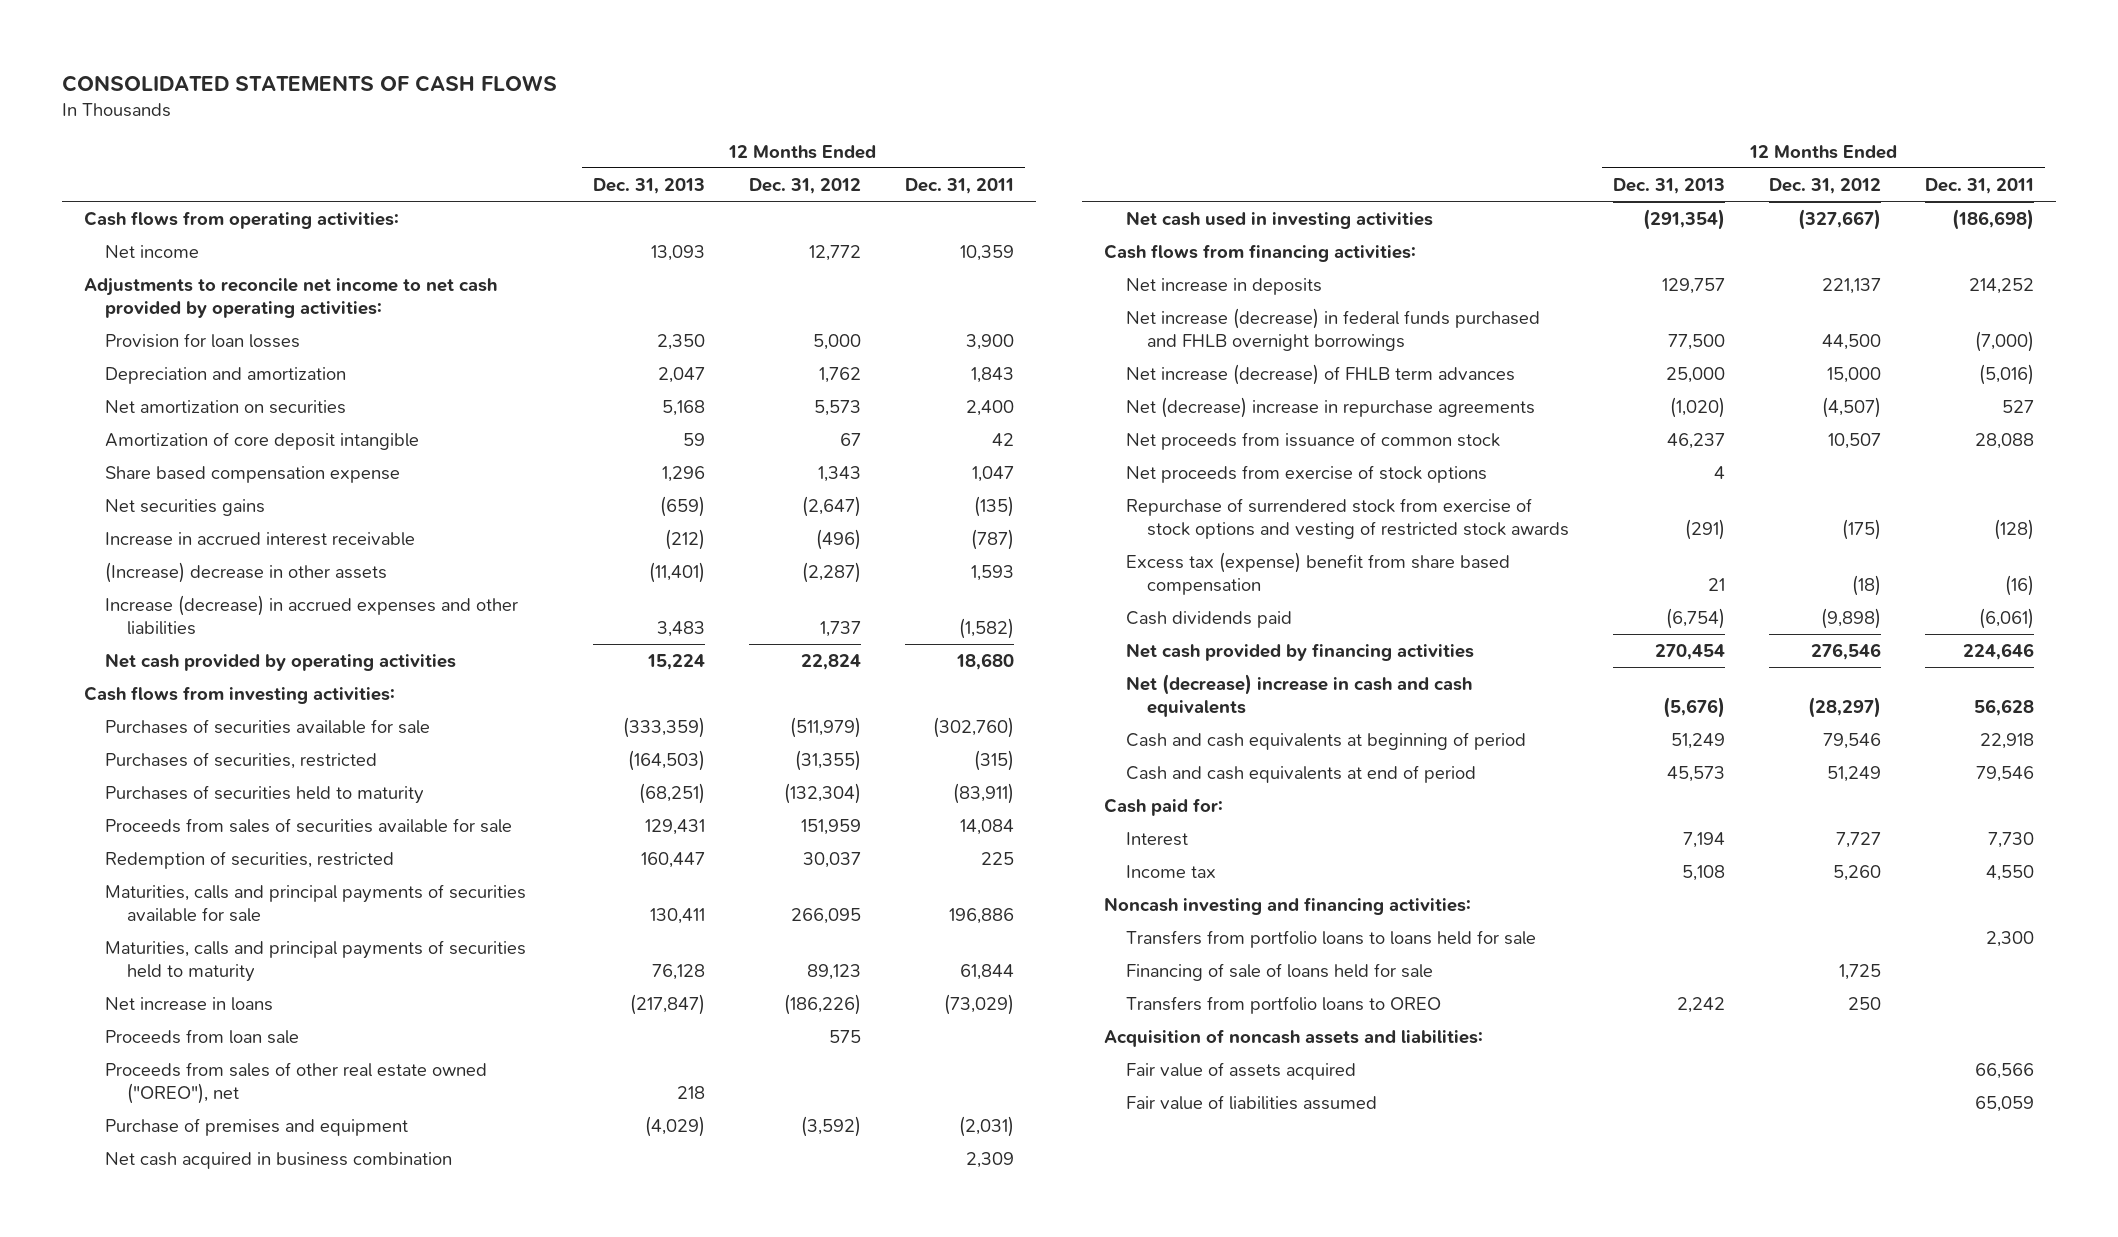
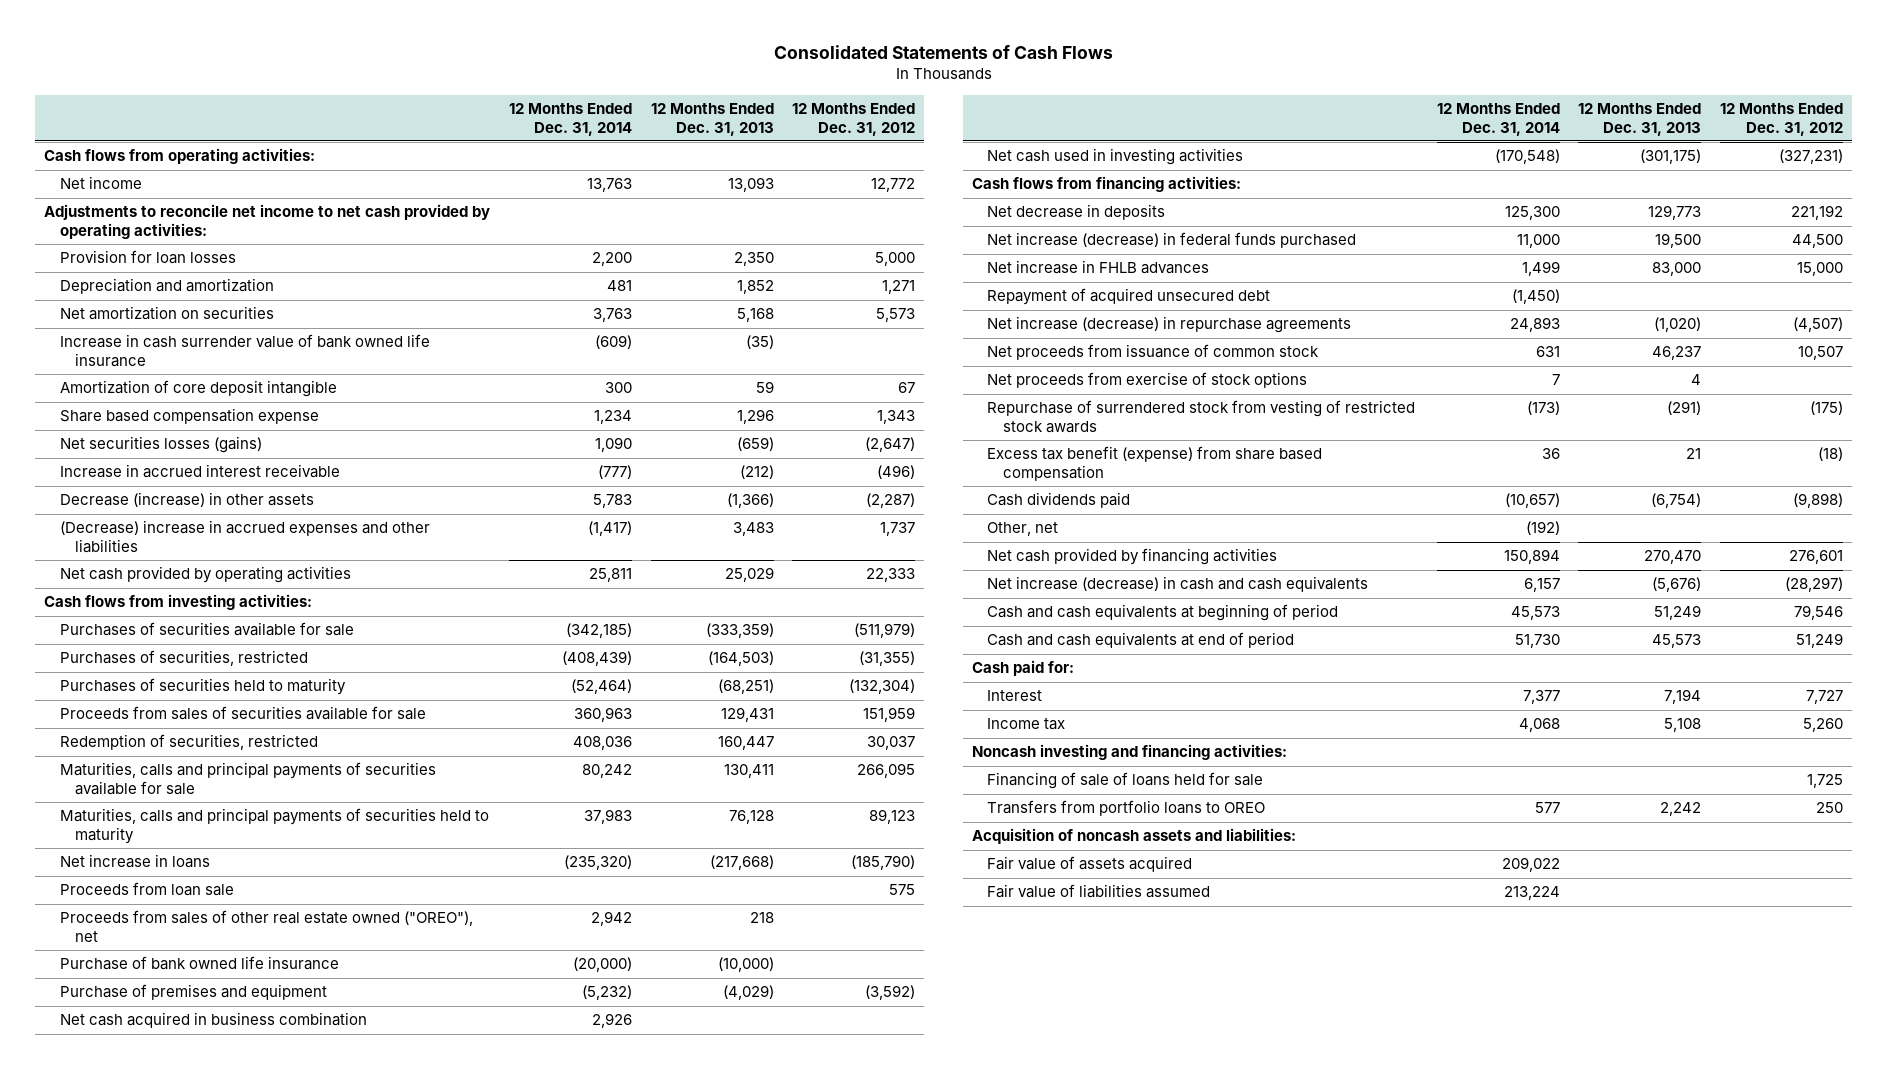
- CONSOLIDATED STATEMENTS OF CASH FLOWS
+ Consolidated Statements of Cash Flows
- | 12 Months Ended Dec. 31, 2013 | 12 Months Ended Dec. 31, 2012 | 12 Months Ended Dec. 31, 2011
+ | 12 Months Ended Dec. 31, 2014 | 12 Months Ended Dec. 31, 2013 | 12 Months Ended Dec. 31, 2012
- Depreciation and amortization | 2,047 | 1,762 | 1,843
+ Depreciation and amortization | 481 | 1,852 | 1,271
+ Increase in cash surrender value of bank owned life insurance | (609) | (35) |
- Net securities gains | (659) | (2,647) | (135)
+ Net securities losses (gains) | 1,090 | (659) | (2,647)
- (Increase) decrease in other assets | (11,401) | (2,287) | 1,593
- Increase (decrease) in accrued expenses and other liabilities | 3,483 | 1,737 | (1,582)
- Net cash provided by operating activities | 15,224 | 22,824 | 18,680
+ Decrease (increase) in other assets | 5,783 | (1,366) | (2,287)
+ (Decrease) increase in accrued expenses and other liabilities | (1,417) | 3,483 | 1,737
+ Net cash provided by operating activities | 25,811 | 25,029 | 22,333
- Net increase in loans | (217,847) | (186,226) | (73,029)
+ Net increase in loans | (235,320) | (217,668) | (185,790)
+ Purchase of bank owned life insurance | (20,000) | (10,000) |
- Net cash used in investing activities | (291,354) | (327,667) | (186,698)
+ Net cash used in investing activities | (170,548) | (301,175) | (327,231)
- Net increase in deposits | 129,757 | 221,137 | 214,252
- Net increase (decrease) in federal funds purchased and FHLB overnight borrowings | 77,500 | 44,500 | (7,000)
- Net increase (decrease) of FHLB term advances | 25,000 | 15,000 | (5,016)
- Net (decrease) increase in repurchase agreements | (1,020) | (4,507) | 527
+ Net decrease in deposits | 125,300 | 129,773 | 221,192
+ Net increase (decrease) in federal funds purchased | 11,000 | 19,500 | 44,500
+ Net increase in FHLB advances | 1,499 | 83,000 | 15,000
+ Repayment of acquired unsecured debt | (1,450) | |
+ Net increase (decrease) in repurchase agreements | 24,893 | (1,020) | (4,507)
- Repurchase of surrendered stock from exercise of stock options and vesting of restricted stock awards | (291) | (175) | (128)
- Excess tax (expense) benefit from share based compensation | 21 | (18) | (16)
+ Repurchase of surrendered stock from vesting of restricted stock awards | (173) | (291) | (175)
+ Excess tax benefit (expense) from share based compensation | 36 | 21 | (18)
- Net cash provided by financing activities | 270,454 | 276,546 | 224,646
- Net (decrease) increase in cash and cash equivalents | (5,676) | (28,297) | 56,628
+ Other, net | (192) | |
+ Net cash provided by financing activities | 150,894 | 270,470 | 276,601
+ Net increase (decrease) in cash and cash equivalents | 6,157 | (5,676) | (28,297)
- Transfers from portfolio loans to loans held for sale | | | 2,300

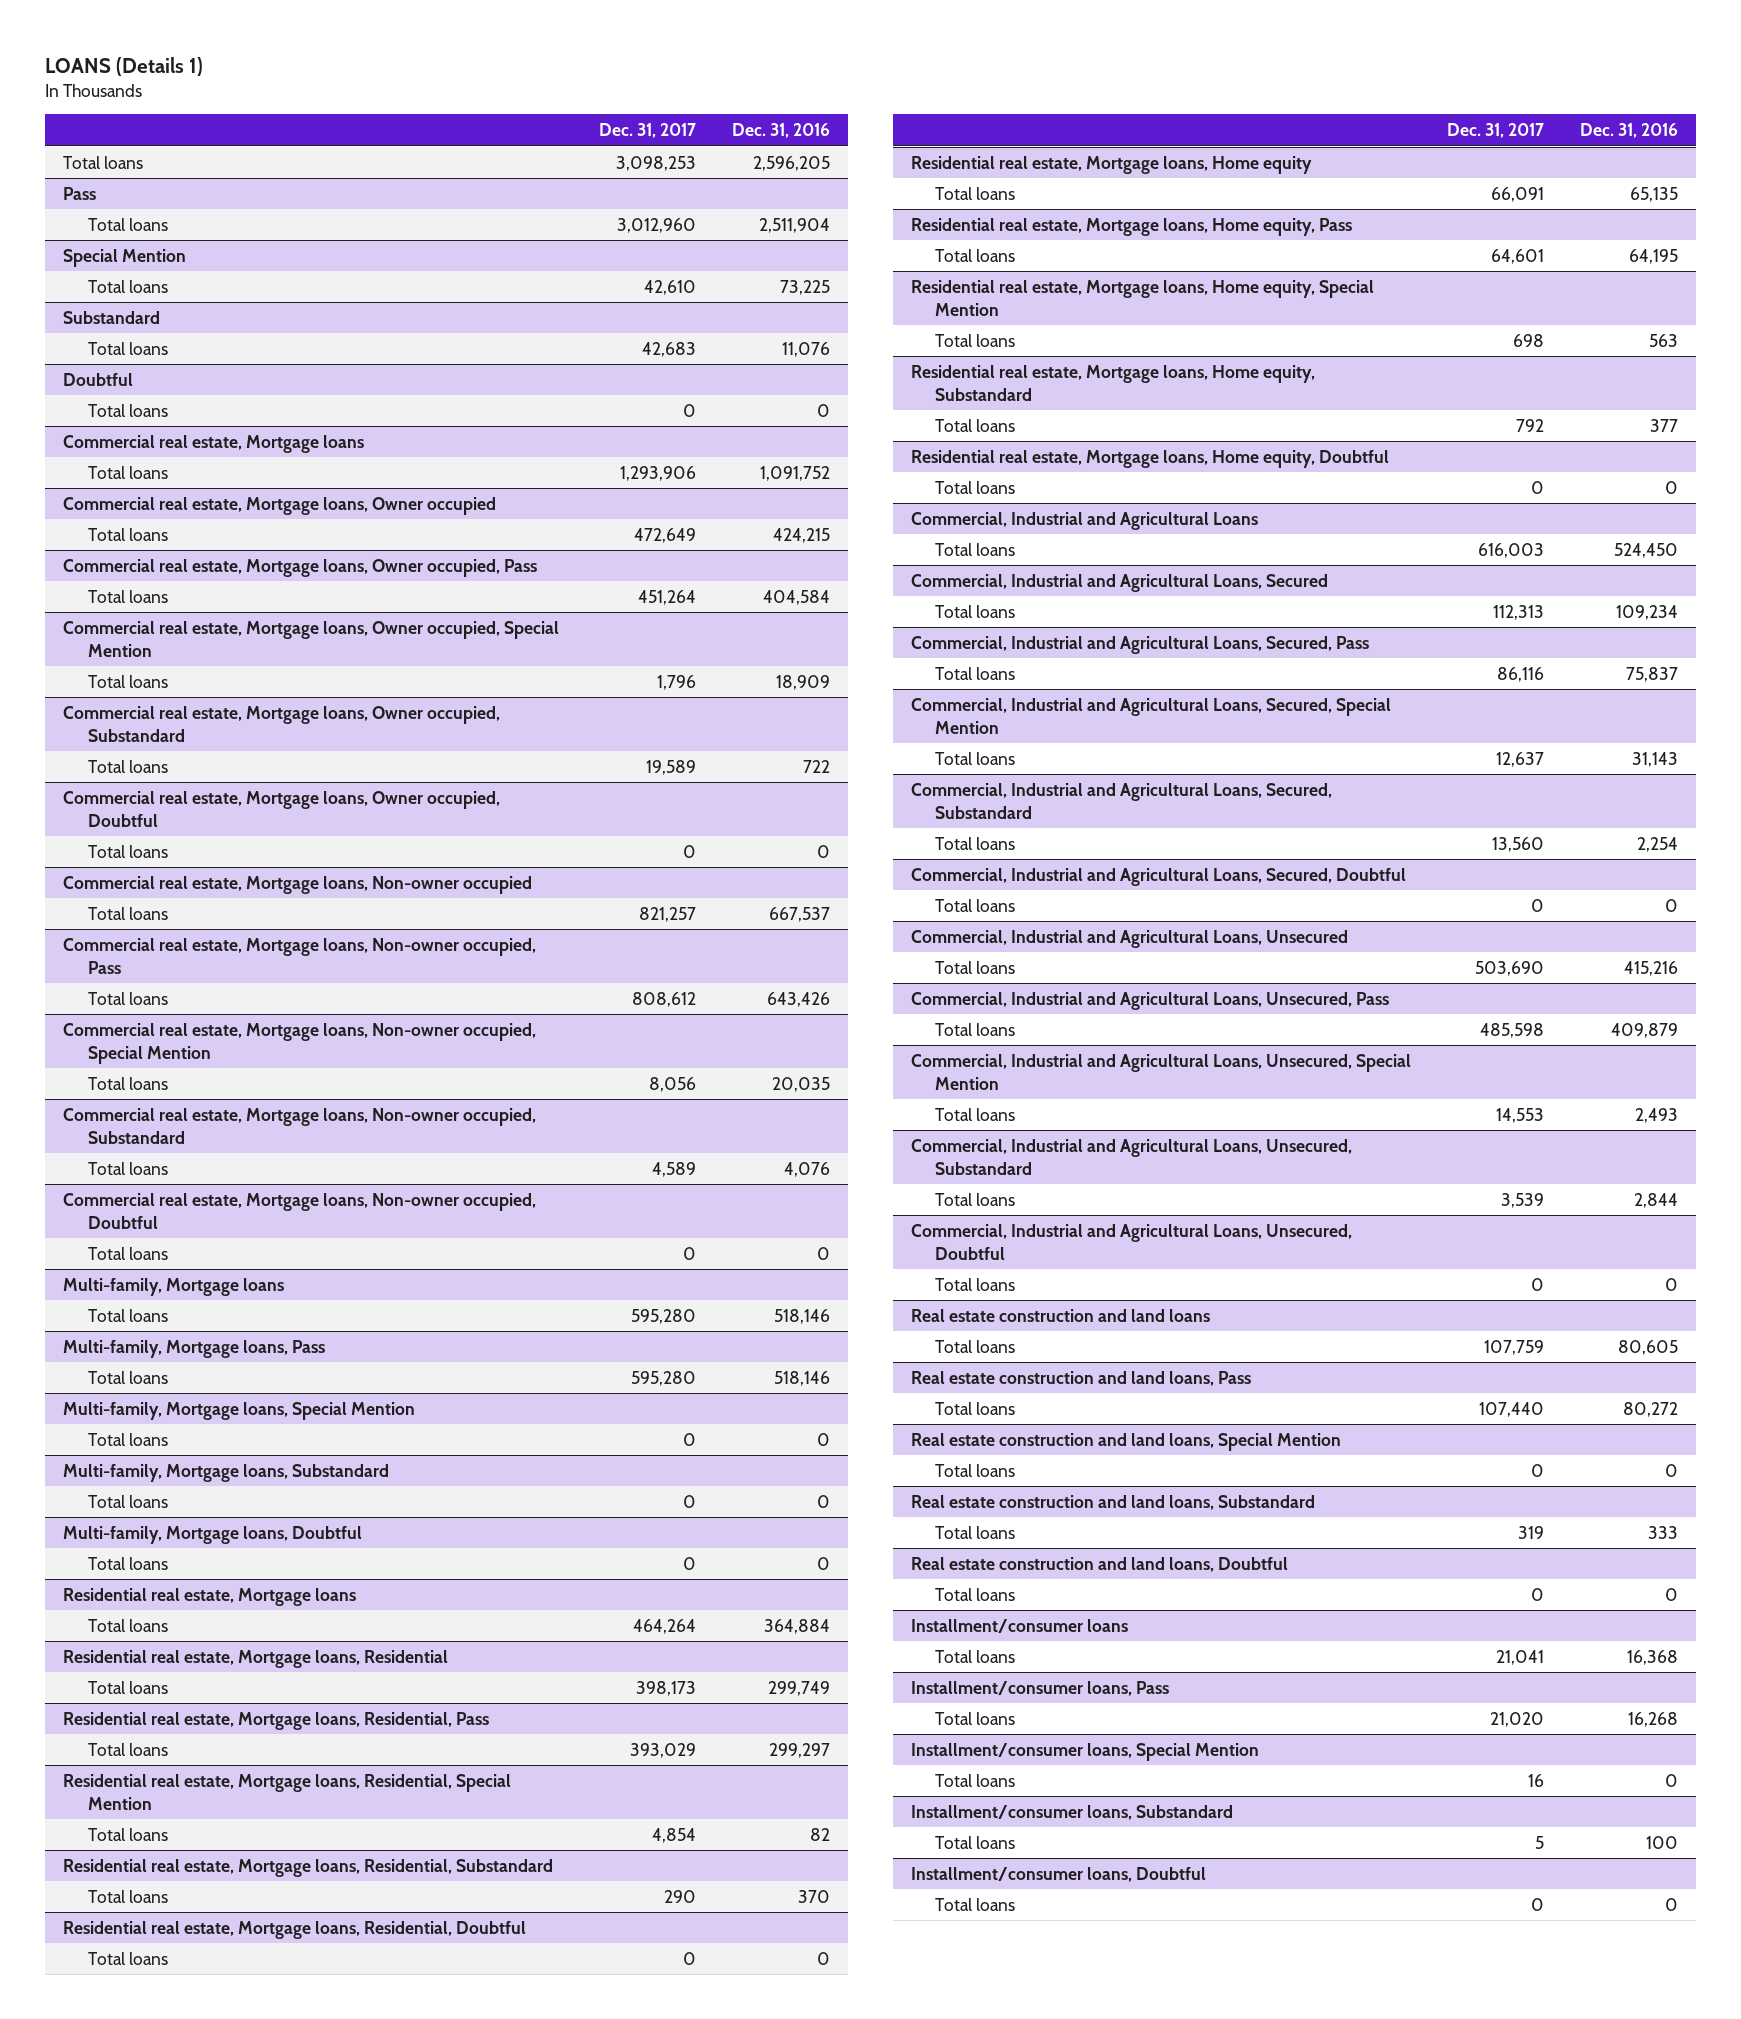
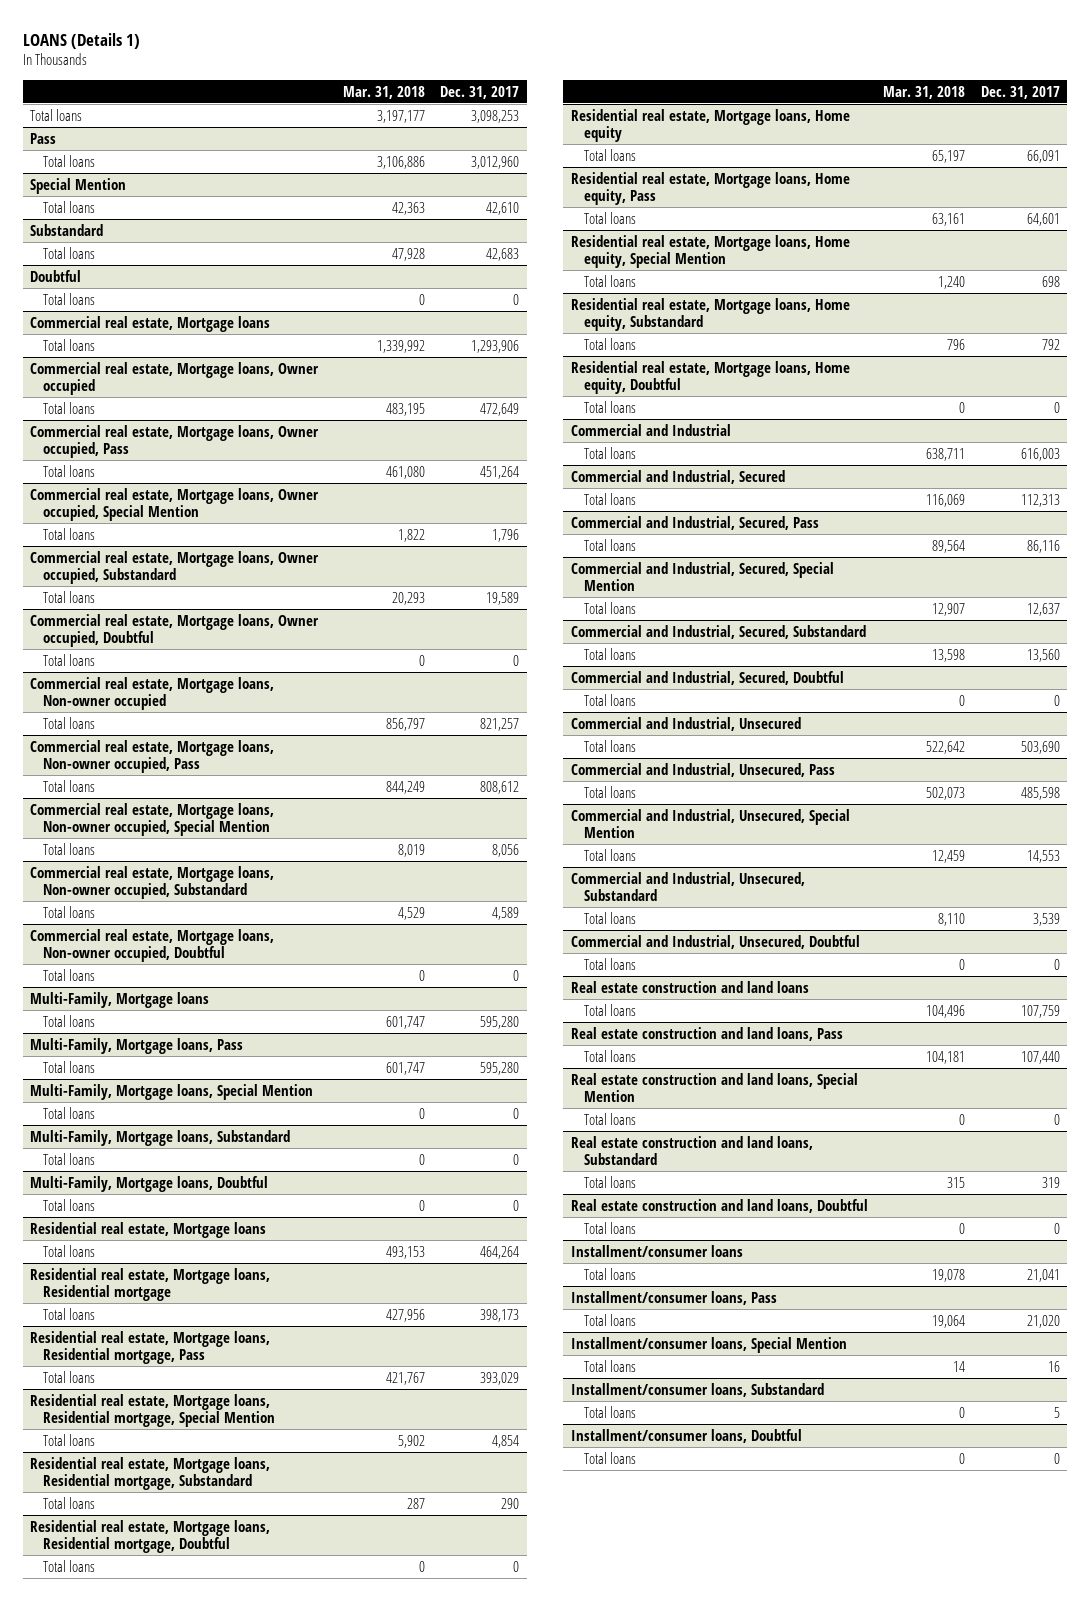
- | Dec. 31, 2017 | Dec. 31, 2016
+ | Mar. 31, 2018 | Dec. 31, 2017
- Multi-family, Mortgage loans
+ Multi-Family, Mortgage loans
- Multi-family, Mortgage loans, Pass
+ Multi-Family, Mortgage loans, Pass
- Multi-family, Mortgage loans, Special Mention
+ Multi-Family, Mortgage loans, Special Mention
- Multi-family, Mortgage loans, Substandard
+ Multi-Family, Mortgage loans, Substandard
- Multi-family, Mortgage loans, Doubtful
+ Multi-Family, Mortgage loans, Doubtful
- Residential real estate, Mortgage loans, Residential
+ Residential real estate, Mortgage loans, Residential mortgage
- Residential real estate, Mortgage loans, Residential, Pass
+ Residential real estate, Mortgage loans, Residential mortgage, Pass
- Residential real estate, Mortgage loans, Residential, Special Mention
+ Residential real estate, Mortgage loans, Residential mortgage, Special Mention
- Residential real estate, Mortgage loans, Residential, Substandard
+ Residential real estate, Mortgage loans, Residential mortgage, Substandard
- Residential real estate, Mortgage loans, Residential, Doubtful
+ Residential real estate, Mortgage loans, Residential mortgage, Doubtful
- Commercial, Industrial and Agricultural Loans
+ Commercial and Industrial
- Commercial, Industrial and Agricultural Loans, Secured
+ Commercial and Industrial, Secured
- Commercial, Industrial and Agricultural Loans, Secured, Pass
+ Commercial and Industrial, Secured, Pass
- Commercial, Industrial and Agricultural Loans, Secured, Special Mention
+ Commercial and Industrial, Secured, Special Mention
- Commercial, Industrial and Agricultural Loans, Secured, Substandard
+ Commercial and Industrial, Secured, Substandard
- Commercial, Industrial and Agricultural Loans, Secured, Doubtful
+ Commercial and Industrial, Secured, Doubtful
- Commercial, Industrial and Agricultural Loans, Unsecured
+ Commercial and Industrial, Unsecured
- Commercial, Industrial and Agricultural Loans, Unsecured, Pass
+ Commercial and Industrial, Unsecured, Pass
- Commercial, Industrial and Agricultural Loans, Unsecured, Special Mention
+ Commercial and Industrial, Unsecured, Special Mention
- Commercial, Industrial and Agricultural Loans, Unsecured, Substandard
+ Commercial and Industrial, Unsecured, Substandard
- Commercial, Industrial and Agricultural Loans, Unsecured, Doubtful
+ Commercial and Industrial, Unsecured, Doubtful

